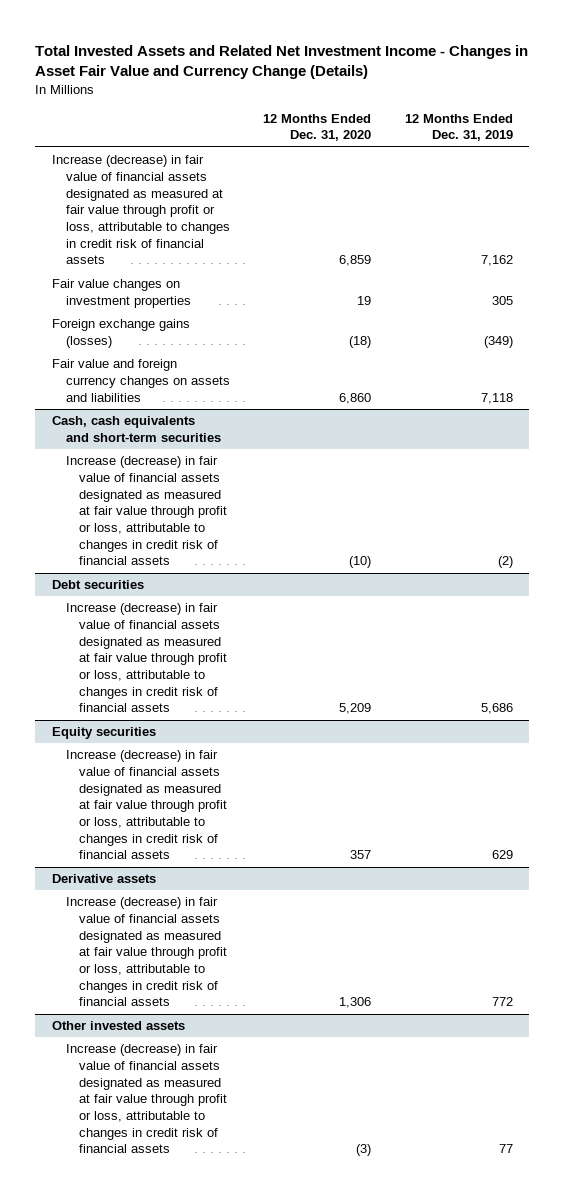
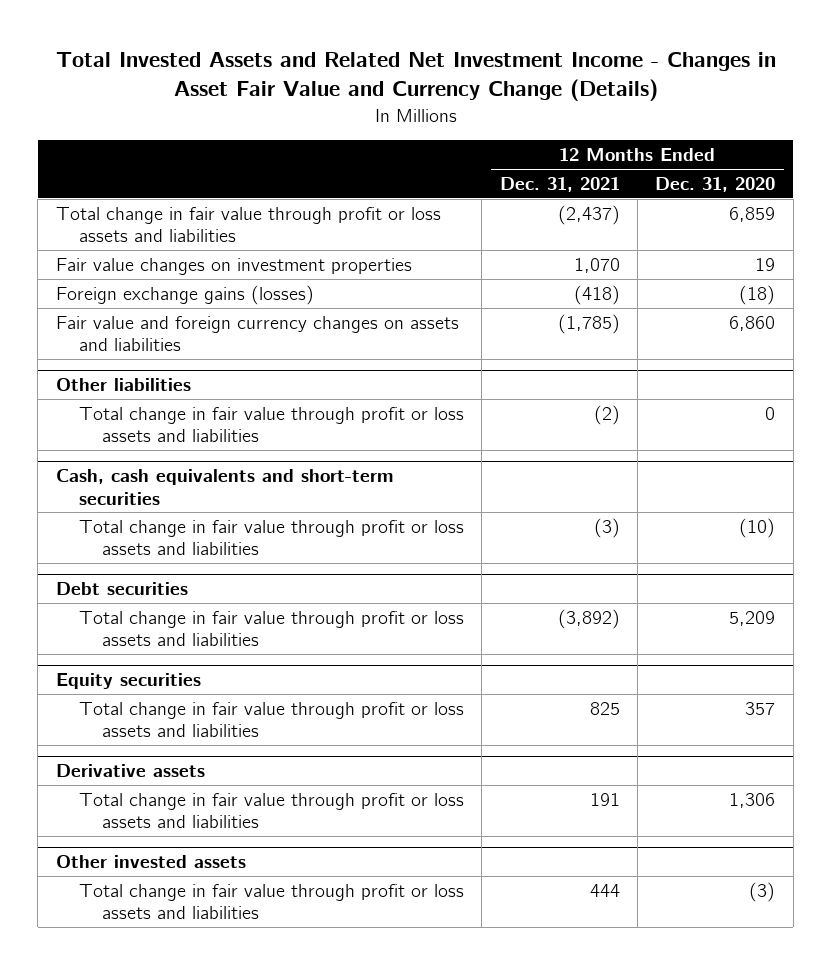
- | 12 Months Ended Dec. 31, 2020 | 12 Months Ended Dec. 31, 2019
+ | 12 Months Ended Dec. 31, 2021 | 12 Months Ended Dec. 31, 2020
- Increase (decrease) in fair value of financial assets designated as measured at fair value through profit or loss, attributable to changes in credit risk of financial assets | 6,859 | 7,162
+ Total change in fair value through profit or loss assets and liabilities | (2,437) | 6,859
+ Other liabilities
+ Total change in fair value through profit or loss assets and liabilities | (2) | 0
@ Cash, cash equivalents and short-term securities
- Increase (decrease) in fair value of financial assets designated as measured at fair value through profit or loss, attributable to changes in credit risk of financial assets | (10) | (2)
+ Total change in fair value through profit or loss assets and liabilities | (3) | (10)
@ Debt securities
- Increase (decrease) in fair value of financial assets designated as measured at fair value through profit or loss, attributable to changes in credit risk of financial assets | 5,209 | 5,686
+ Total change in fair value through profit or loss assets and liabilities | (3,892) | 5,209
@ Equity securities
- Increase (decrease) in fair value of financial assets designated as measured at fair value through profit or loss, attributable to changes in credit risk of financial assets | 357 | 629
+ Total change in fair value through profit or loss assets and liabilities | 825 | 357
@ Derivative assets
- Increase (decrease) in fair value of financial assets designated as measured at fair value through profit or loss, attributable to changes in credit risk of financial assets | 1,306 | 772
+ Total change in fair value through profit or loss assets and liabilities | 191 | 1,306
@ Other invested assets
- Increase (decrease) in fair value of financial assets designated as measured at fair value through profit or loss, attributable to changes in credit risk of financial assets | (3) | 77
+ Total change in fair value through profit or loss assets and liabilities | 444 | (3)

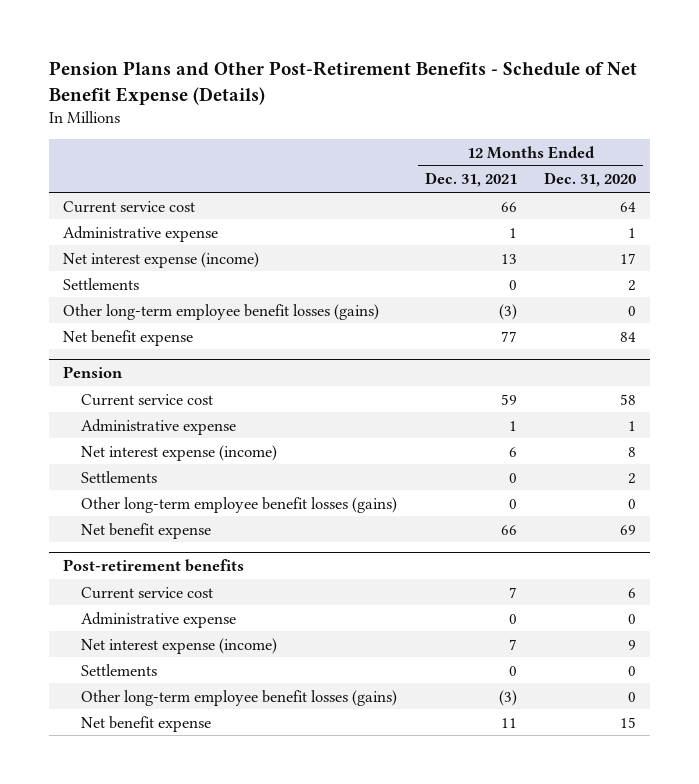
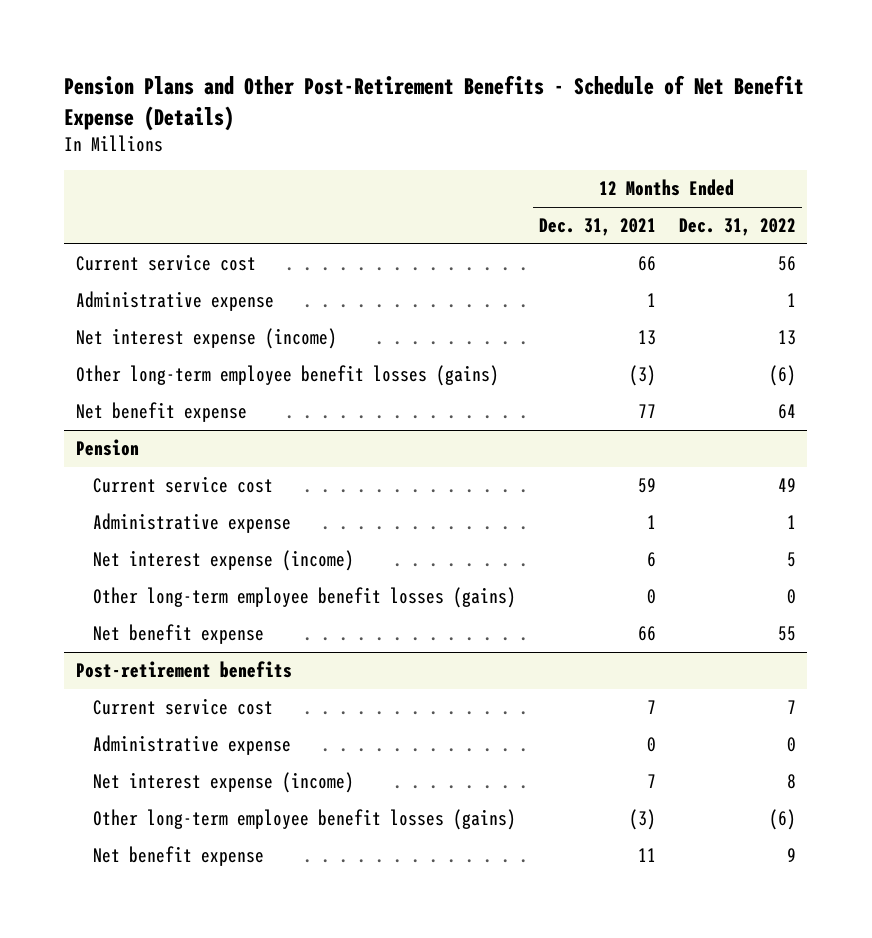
- | 12 Months Ended Dec. 31, 2021 | 12 Months Ended Dec. 31, 2020
+ | 12 Months Ended Dec. 31, 2021 | 12 Months Ended Dec. 31, 2022
- Settlements | 0 | 2
@ Pension
- Settlements | 0 | 2
@ Post-retirement benefits
- Settlements | 0 | 0

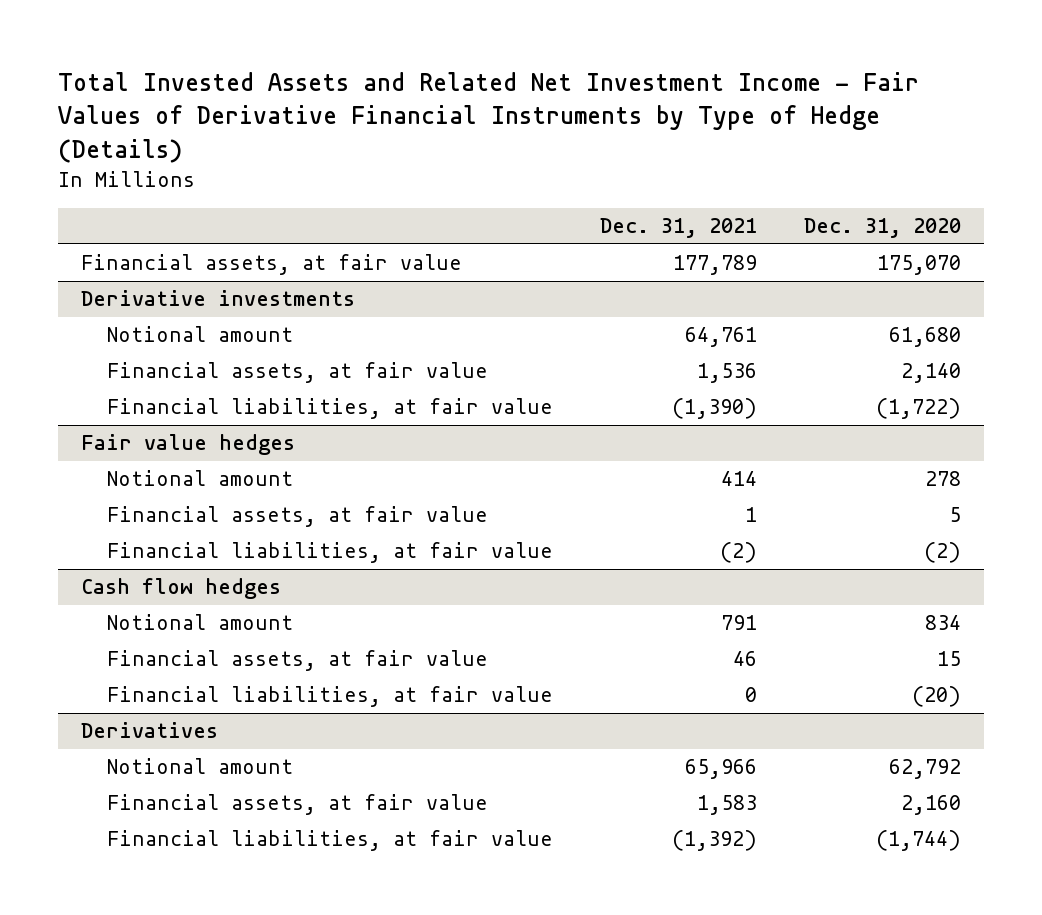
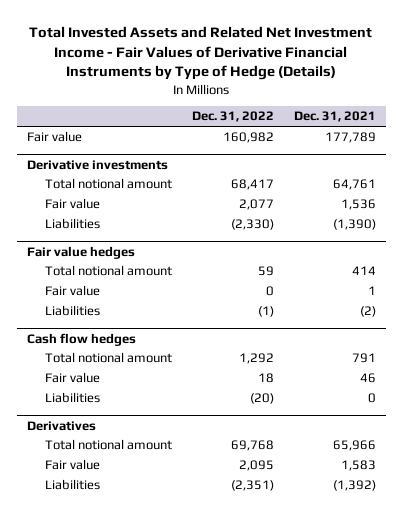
- | Dec. 31, 2021 | Dec. 31, 2020
+ | Dec. 31, 2022 | Dec. 31, 2021
- Financial assets, at fair value | 177,789 | 175,070
+ Fair value | 160,982 | 177,789
@ Derivative investments
- Notional amount | 64,761 | 61,680
- Financial assets, at fair value | 1,536 | 2,140
- Financial liabilities, at fair value | (1,390) | (1,722)
+ Total notional amount | 68,417 | 64,761
+ Fair value | 2,077 | 1,536
+ Liabilities | (2,330) | (1,390)
@ Fair value hedges
- Notional amount | 414 | 278
- Financial assets, at fair value | 1 | 5
- Financial liabilities, at fair value | (2) | (2)
+ Total notional amount | 59 | 414
+ Fair value | 0 | 1
+ Liabilities | (1) | (2)
@ Cash flow hedges
- Notional amount | 791 | 834
- Financial assets, at fair value | 46 | 15
- Financial liabilities, at fair value | 0 | (20)
+ Total notional amount | 1,292 | 791
+ Fair value | 18 | 46
+ Liabilities | (20) | 0
@ Derivatives
- Notional amount | 65,966 | 62,792
- Financial assets, at fair value | 1,583 | 2,160
- Financial liabilities, at fair value | (1,392) | (1,744)
+ Total notional amount | 69,768 | 65,966
+ Fair value | 2,095 | 1,583
+ Liabilities | (2,351) | (1,392)

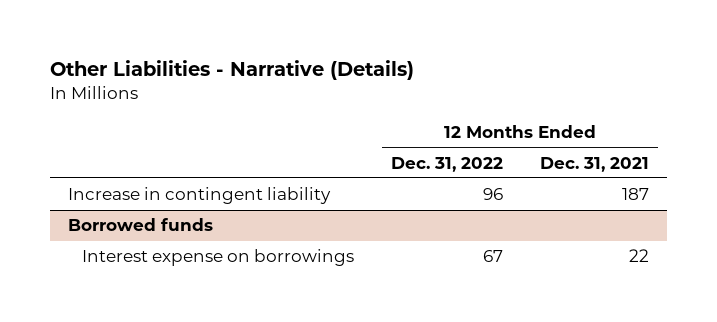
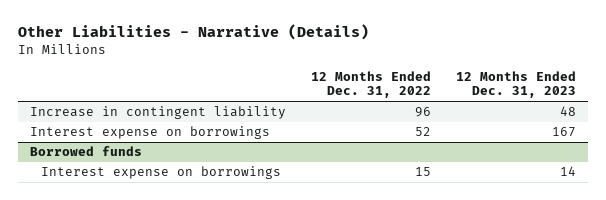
- | 12 Months Ended Dec. 31, 2022 | 12 Months Ended Dec. 31, 2021
+ | 12 Months Ended Dec. 31, 2022 | 12 Months Ended Dec. 31, 2023
+ Interest expense on borrowings | 52 | 167
@ Borrowed funds
- Interest expense on borrowings | 67 | 22
+ Interest expense on borrowings | 15 | 14

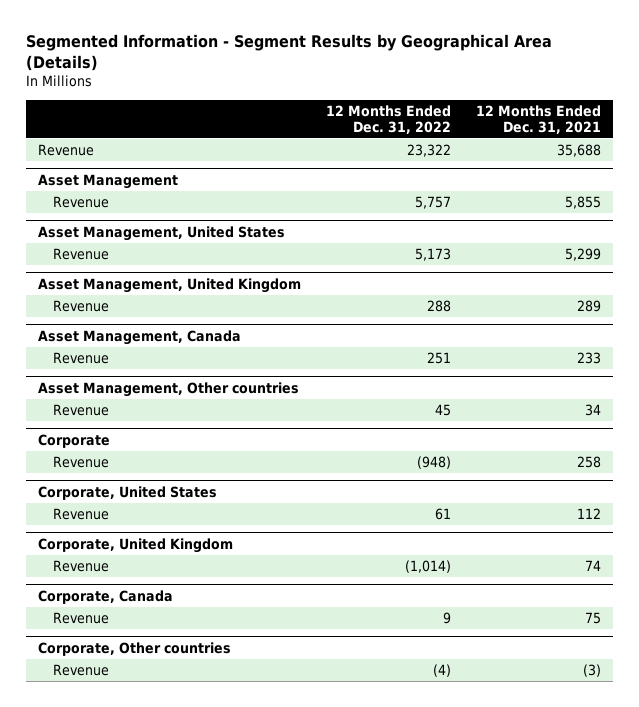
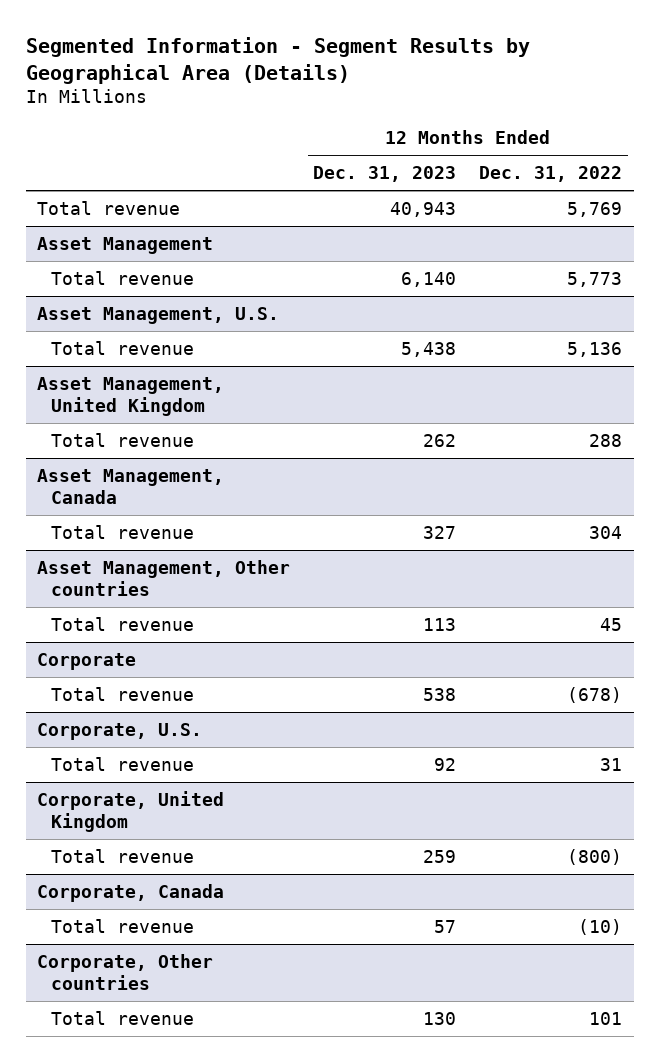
- | 12 Months Ended Dec. 31, 2022 | 12 Months Ended Dec. 31, 2021
+ | 12 Months Ended Dec. 31, 2023 | 12 Months Ended Dec. 31, 2022
- Revenue | 23,322 | 35,688
+ Total revenue | 40,943 | 5,769
@ Asset Management
- Revenue | 5,757 | 5,855
- Asset Management, United States
- Revenue | 5,173 | 5,299
@ Asset Management
+ Total revenue | 6,140 | 5,773
+ Asset Management, U.S.
+ Total revenue | 5,438 | 5,136
@ Asset Management, United Kingdom
- Revenue | 288 | 289
+ Total revenue | 262 | 288
@ Asset Management, Canada
- Revenue | 251 | 233
+ Total revenue | 327 | 304
@ Asset Management, Other countries
- Revenue | 45 | 34
+ Total revenue | 113 | 45
@ Corporate
- Revenue | (948) | 258
- Corporate, United States
- Revenue | 61 | 112
@ Corporate
+ Total revenue | 538 | (678)
+ Corporate, U.S.
+ Total revenue | 92 | 31
@ Corporate, United Kingdom
- Revenue | (1,014) | 74
+ Total revenue | 259 | (800)
@ Corporate, Canada
- Revenue | 9 | 75
+ Total revenue | 57 | (10)
@ Corporate, Other countries
- Revenue | (4) | (3)
+ Total revenue | 130 | 101

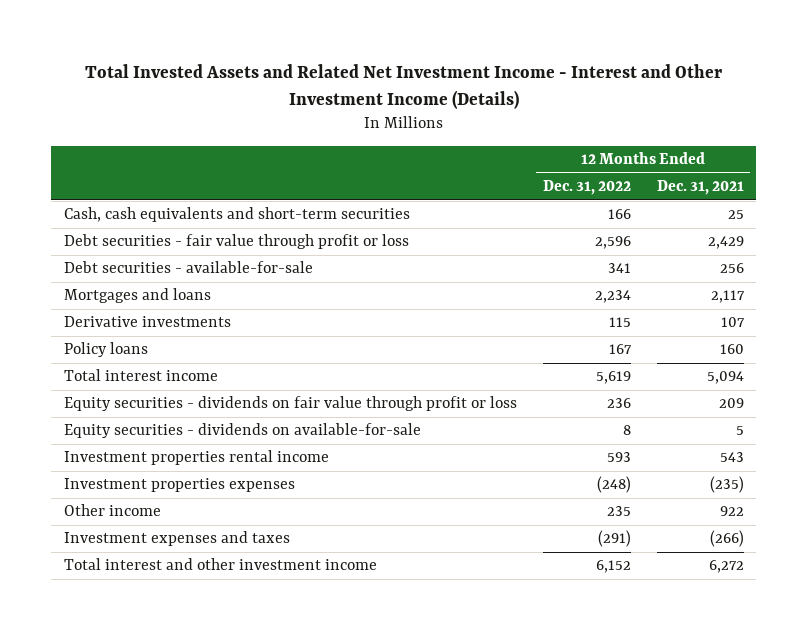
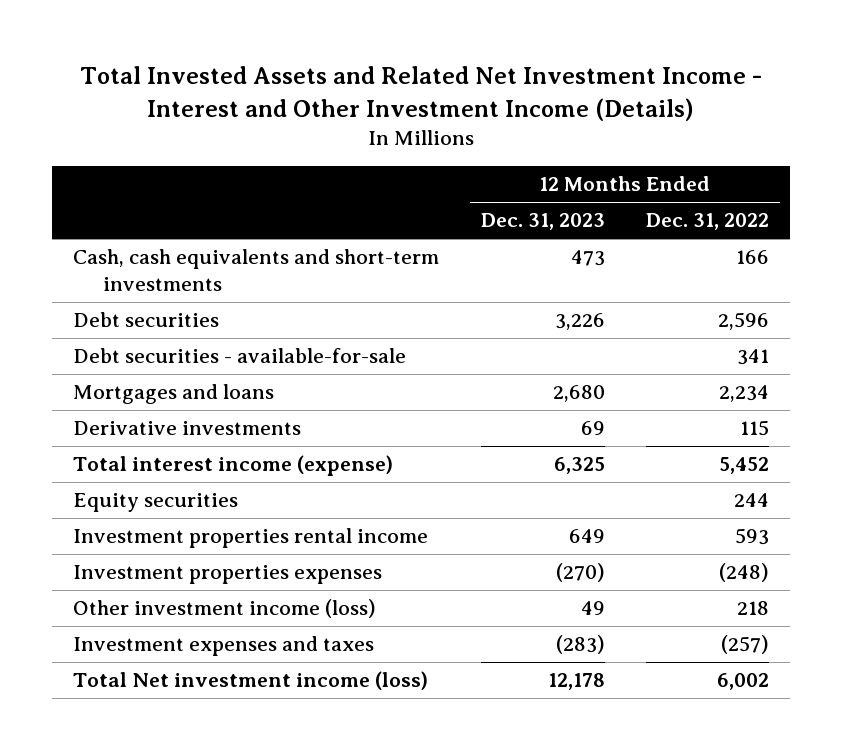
- | 12 Months Ended Dec. 31, 2022 | 12 Months Ended Dec. 31, 2021
+ | 12 Months Ended Dec. 31, 2023 | 12 Months Ended Dec. 31, 2022
- Cash, cash equivalents and short-term securities | 166 | 25
- Debt securities - fair value through profit or loss | 2,596 | 2,429
+ Cash, cash equivalents and short-term investments | 473 | 166
+ Debt securities | 3,226 | 2,596
- Policy loans | 167 | 160
- Total interest income | 5,619 | 5,094
- Equity securities - dividends on fair value through profit or loss | 236 | 209
- Equity securities - dividends on available-for-sale | 8 | 5
+ Total interest income (expense) | 6,325 | 5,452
+ Equity securities | | 244
- Other income | 235 | 922
- Investment expenses and taxes | (291) | (266)
- Total interest and other investment income | 6,152 | 6,272
+ Other investment income (loss) | 49 | 218
+ Investment expenses and taxes | (283) | (257)
+ Total Net investment income (loss) | 12,178 | 6,002

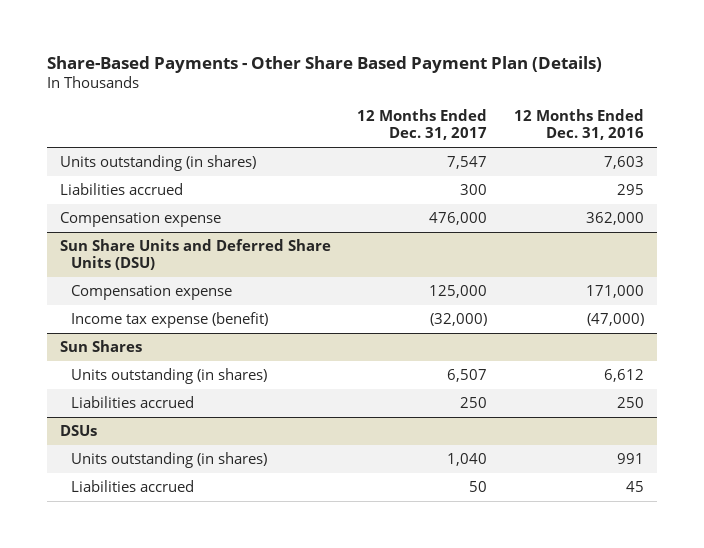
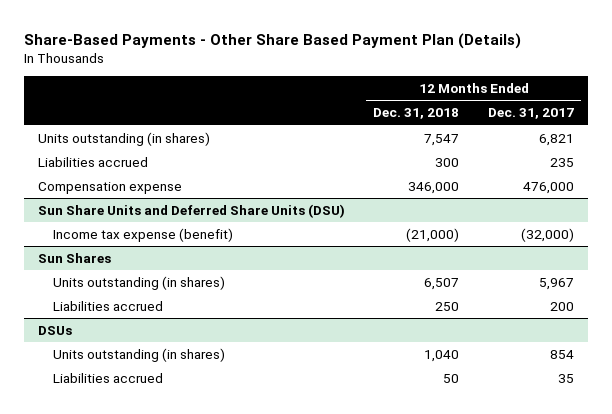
- | 12 Months Ended Dec. 31, 2017 | 12 Months Ended Dec. 31, 2016
+ | 12 Months Ended Dec. 31, 2018 | 12 Months Ended Dec. 31, 2017
- Units outstanding (in shares) | 7,547 | 7,603
- Liabilities accrued | 300 | 295
+ Units outstanding (in shares) | 7,547 | 6,821
+ Liabilities accrued | 300 | 235
@ Sun Share Units and Deferred Share Units (DSU)
- Compensation expense | 125,000 | 171,000
@ Sun Shares
- Units outstanding (in shares) | 6,507 | 6,612
- Liabilities accrued | 250 | 250
+ Units outstanding (in shares) | 6,507 | 5,967
+ Liabilities accrued | 250 | 200
@ DSUs
- Units outstanding (in shares) | 1,040 | 991
- Liabilities accrued | 50 | 45
+ Units outstanding (in shares) | 1,040 | 854
+ Liabilities accrued | 50 | 35

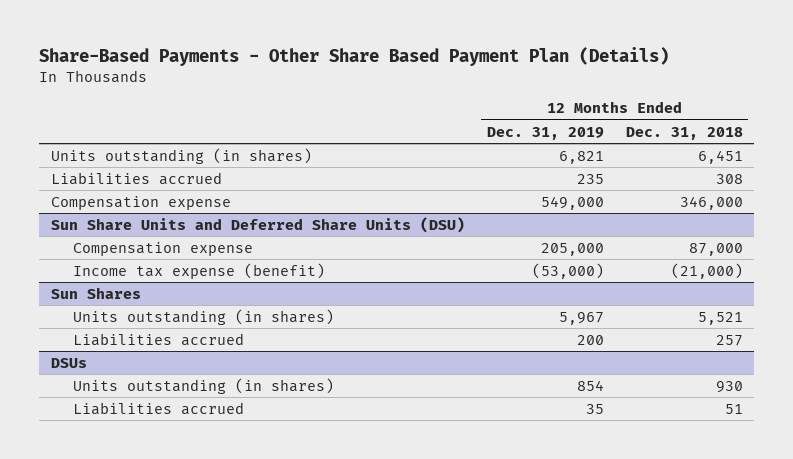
- | 12 Months Ended Dec. 31, 2018 | 12 Months Ended Dec. 31, 2017
+ | 12 Months Ended Dec. 31, 2019 | 12 Months Ended Dec. 31, 2018
- Units outstanding (in shares) | 7,547 | 6,821
- Liabilities accrued | 300 | 235
+ Units outstanding (in shares) | 6,821 | 6,451
+ Liabilities accrued | 235 | 308
@ Sun Share Units and Deferred Share Units (DSU)
+ Compensation expense | 205,000 | 87,000
@ Sun Shares
- Units outstanding (in shares) | 6,507 | 5,967
- Liabilities accrued | 250 | 200
+ Units outstanding (in shares) | 5,967 | 5,521
+ Liabilities accrued | 200 | 257
@ DSUs
- Units outstanding (in shares) | 1,040 | 854
- Liabilities accrued | 50 | 35
+ Units outstanding (in shares) | 854 | 930
+ Liabilities accrued | 35 | 51

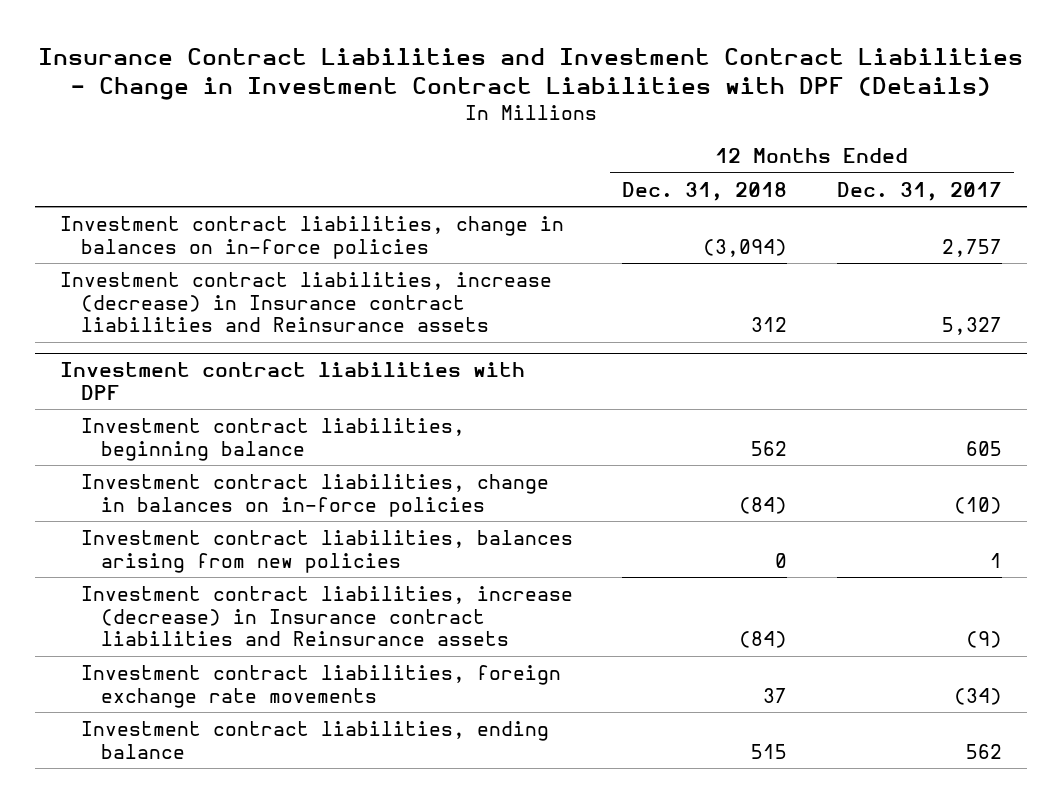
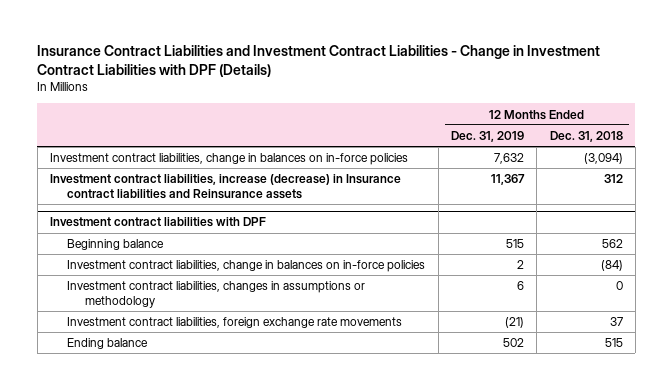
- | 12 Months Ended Dec. 31, 2018 | 12 Months Ended Dec. 31, 2017
+ | 12 Months Ended Dec. 31, 2019 | 12 Months Ended Dec. 31, 2018
@ Investment contract liabilities with DPF
- Investment contract liabilities, beginning balance | 562 | 605
+ Beginning balance | 515 | 562
- Investment contract liabilities, balances arising from new policies | 0 | 1
- Investment contract liabilities, increase (decrease) in Insurance contract liabilities and Reinsurance assets | (84) | (9)
+ Investment contract liabilities, changes in assumptions or methodology | 6 | 0
- Investment contract liabilities, ending balance | 515 | 562
+ Ending balance | 502 | 515

